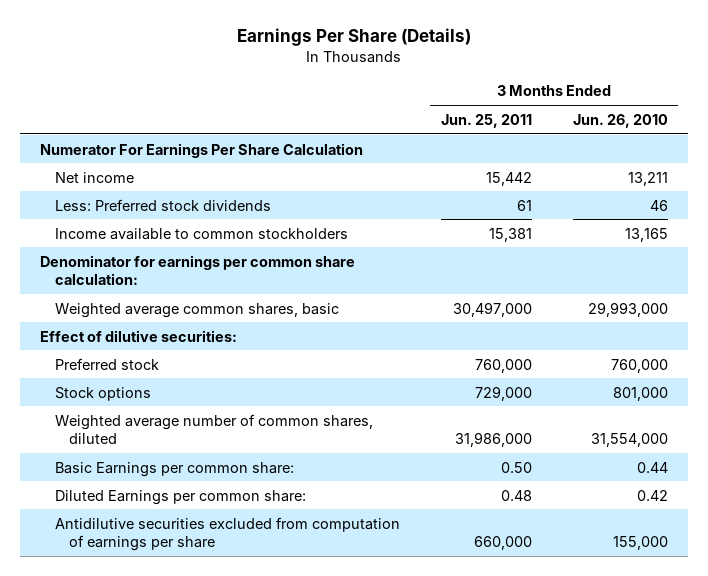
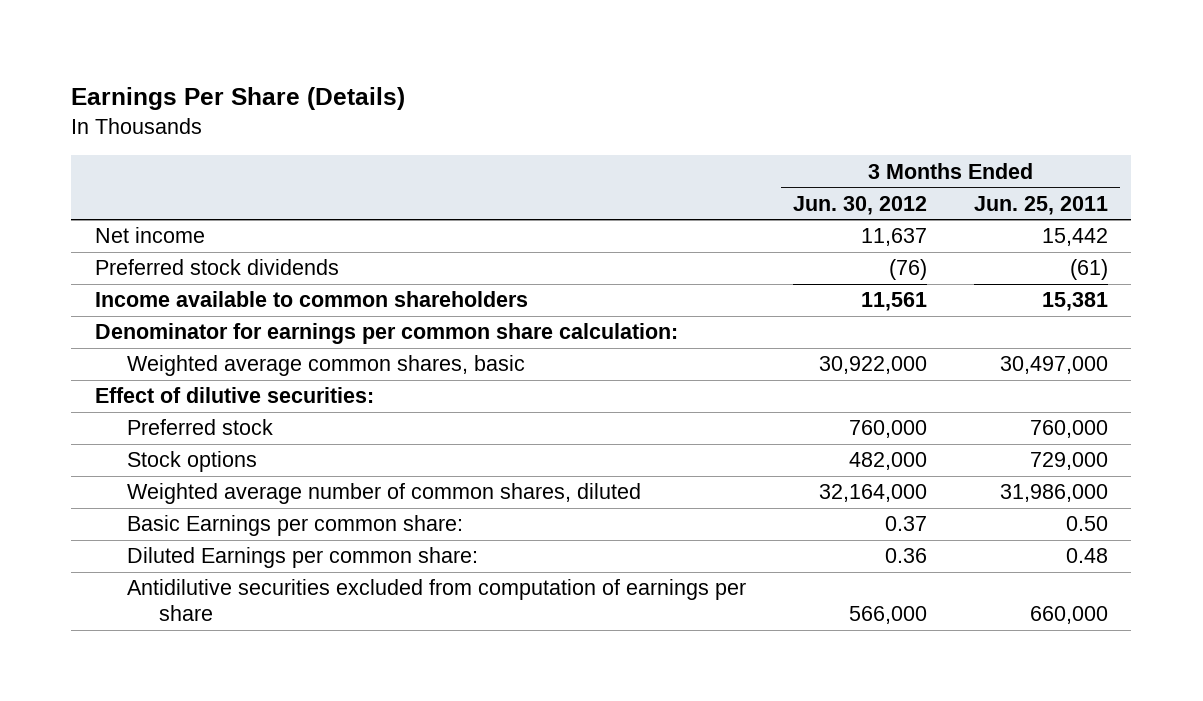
- | 3 Months Ended Jun. 25, 2011 | 3 Months Ended Jun. 26, 2010
+ | 3 Months Ended Jun. 30, 2012 | 3 Months Ended Jun. 25, 2011
- Numerator For Earnings Per Share Calculation
- Less: Preferred stock dividends | 61 | 46
- Income available to common stockholders | 15,381 | 13,165
+ Preferred stock dividends | (76) | (61)
+ Income available to common shareholders | 11,561 | 15,381

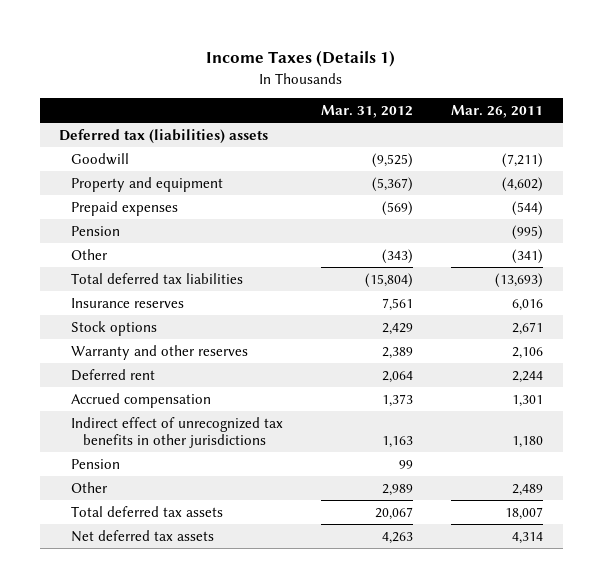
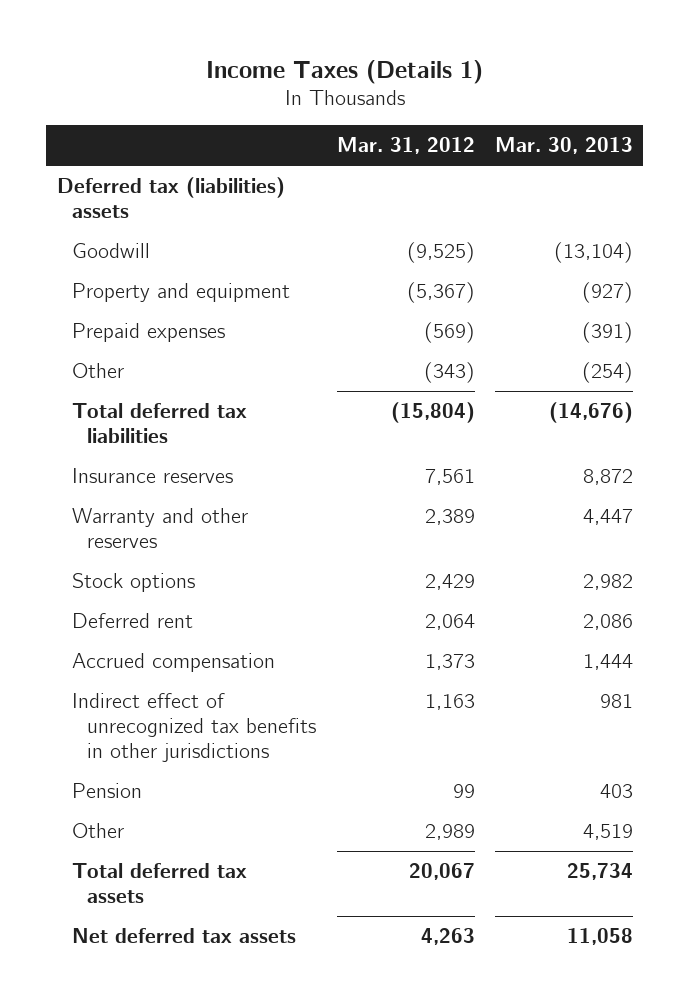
- | Mar. 31, 2012 | Mar. 26, 2011
+ | Mar. 31, 2012 | Mar. 30, 2013
- Pension | | (995)
moved down: Stock options | 2,429 | 2,982

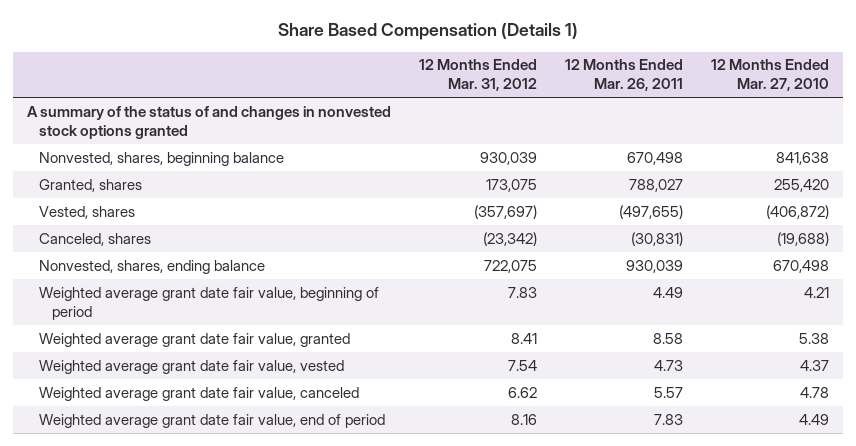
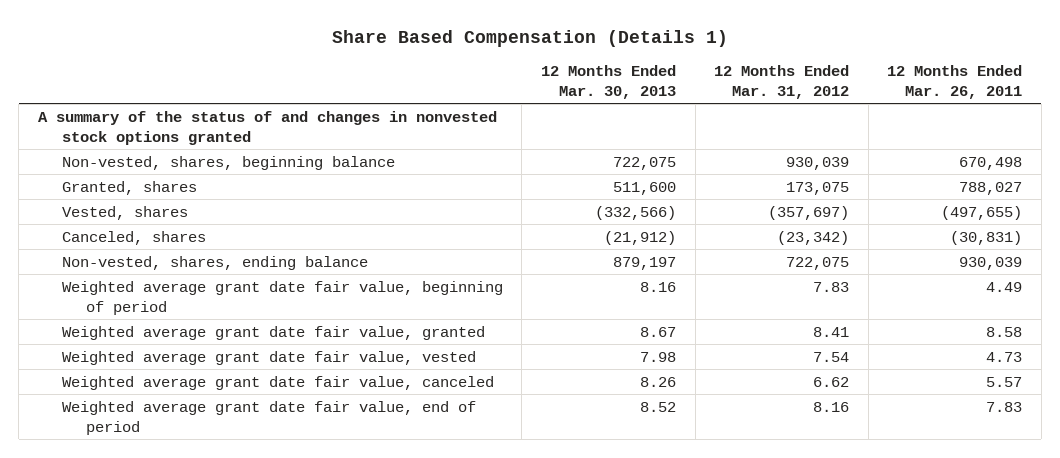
- | 12 Months Ended Mar. 31, 2012 | 12 Months Ended Mar. 26, 2011 | 12 Months Ended Mar. 27, 2010
+ | 12 Months Ended Mar. 30, 2013 | 12 Months Ended Mar. 31, 2012 | 12 Months Ended Mar. 26, 2011
- Nonvested, shares, beginning balance | 930,039 | 670,498 | 841,638
+ Non-vested, shares, beginning balance | 722,075 | 930,039 | 670,498
- Nonvested, shares, ending balance | 722,075 | 930,039 | 670,498
+ Non-vested, shares, ending balance | 879,197 | 722,075 | 930,039

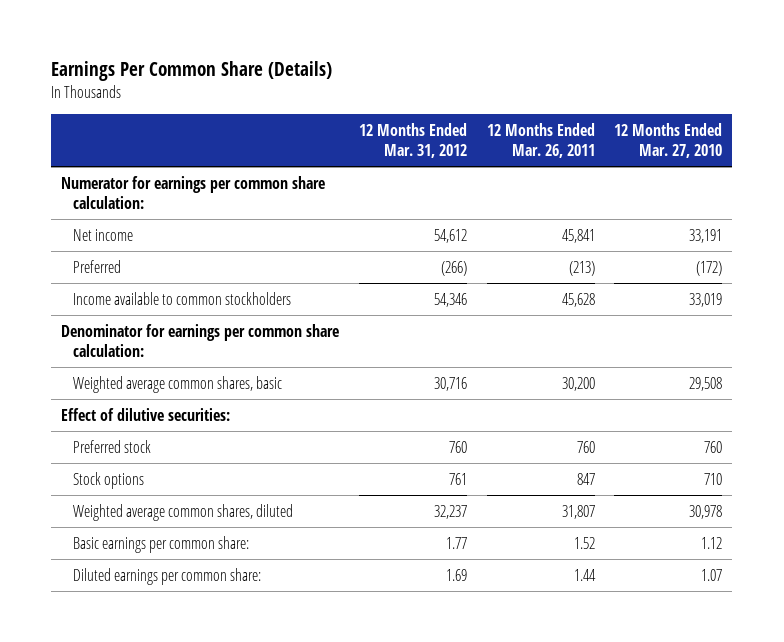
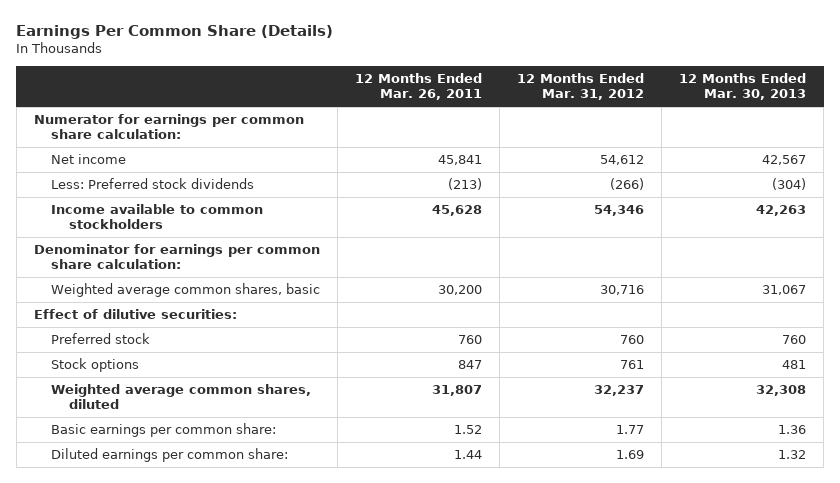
- | 12 Months Ended Mar. 31, 2012 | 12 Months Ended Mar. 26, 2011 | 12 Months Ended Mar. 27, 2010
+ | 12 Months Ended Mar. 26, 2011 | 12 Months Ended Mar. 31, 2012 | 12 Months Ended Mar. 30, 2013
- Preferred | (266) | (213) | (172)
+ Less: Preferred stock dividends | (213) | (266) | (304)

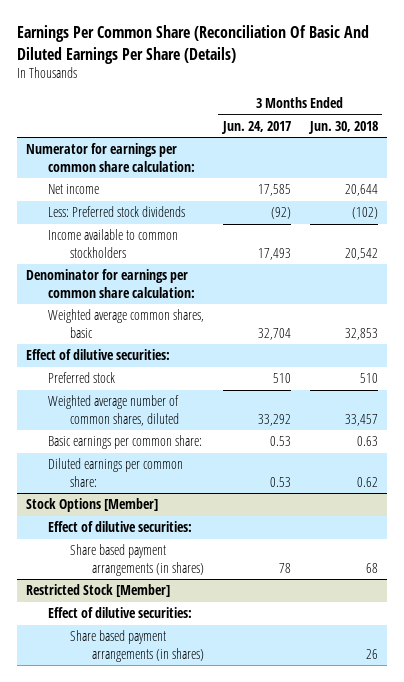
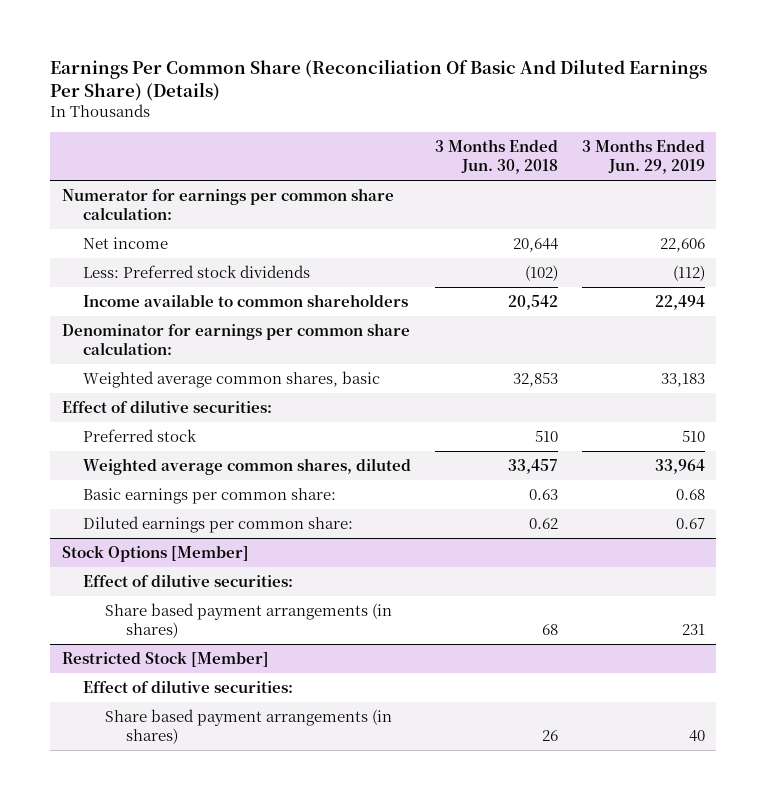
- Earnings Per Common Share (Reconciliation Of Basic And Diluted Earnings Per Share (Details)
+ Earnings Per Common Share (Reconciliation Of Basic And Diluted Earnings Per Share) (Details)
- | 3 Months Ended Jun. 24, 2017 | 3 Months Ended Jun. 30, 2018
+ | 3 Months Ended Jun. 30, 2018 | 3 Months Ended Jun. 29, 2019
- Income available to common stockholders | 17,493 | 20,542
+ Income available to common shareholders | 20,542 | 22,494
- Weighted average number of common shares, diluted | 33,292 | 33,457
+ Weighted average common shares, diluted | 33,457 | 33,964

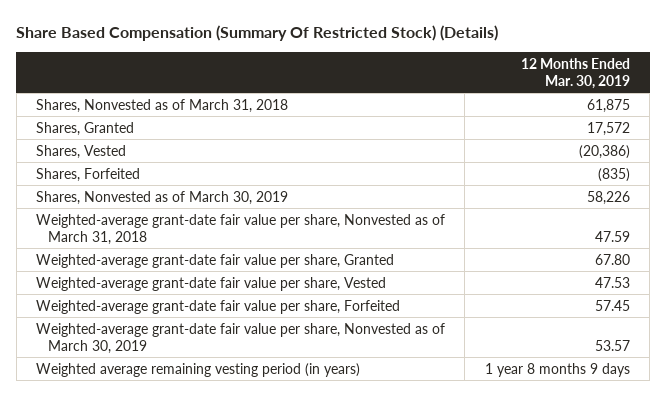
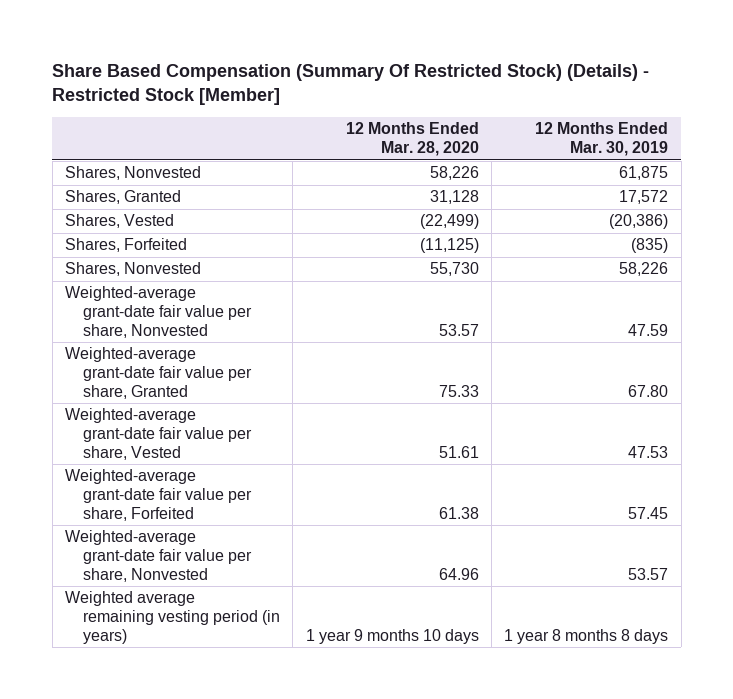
- Share Based Compensation (Summary Of Restricted Stock) (Details)
+ Share Based Compensation (Summary Of Restricted Stock) (Details) - Restricted Stock [Member]
- | 12 Months Ended Mar. 30, 2019
+ | 12 Months Ended Mar. 28, 2020 | 12 Months Ended Mar. 30, 2019
- Shares, Nonvested as of March 31, 2018 | 61,875
+ Shares, Nonvested | 58,226 | 61,875
- Shares, Nonvested as of March 30, 2019 | 58,226
- Weighted-average grant-date fair value per share, Nonvested as of March 31, 2018 | 47.59
+ Shares, Nonvested | 55,730 | 58,226
+ Weighted-average grant-date fair value per share, Nonvested | 53.57 | 47.59
- Weighted-average grant-date fair value per share, Nonvested as of March 30, 2019 | 53.57
- Weighted average remaining vesting period (in years) | 1 year 8 months 9 days
+ Weighted-average grant-date fair value per share, Nonvested | 64.96 | 53.57
+ Weighted average remaining vesting period (in years) | 1 year 9 months 10 days | 1 year 8 months 8 days

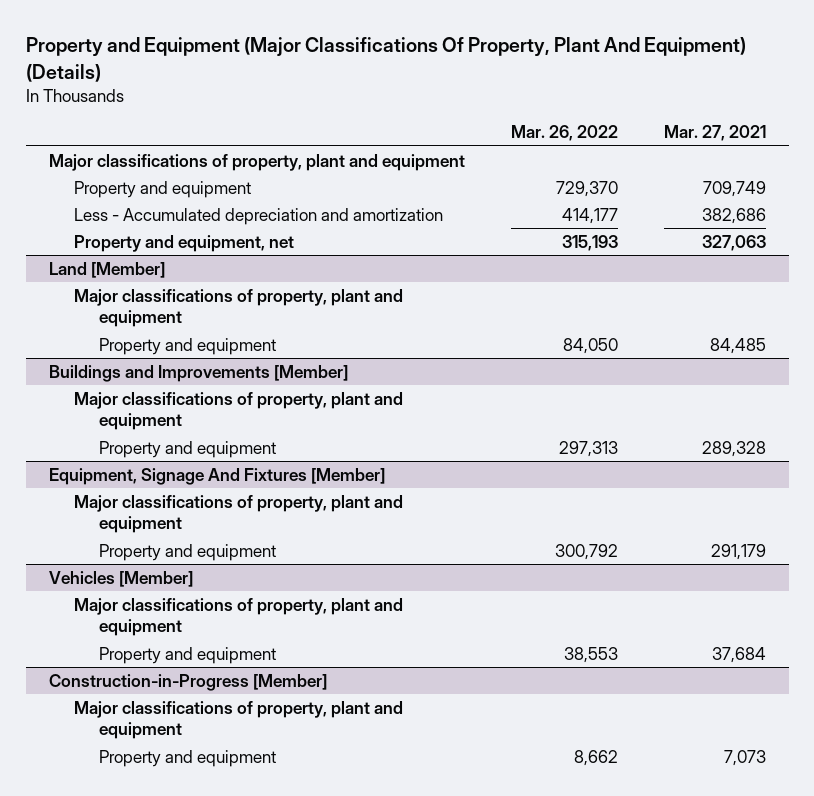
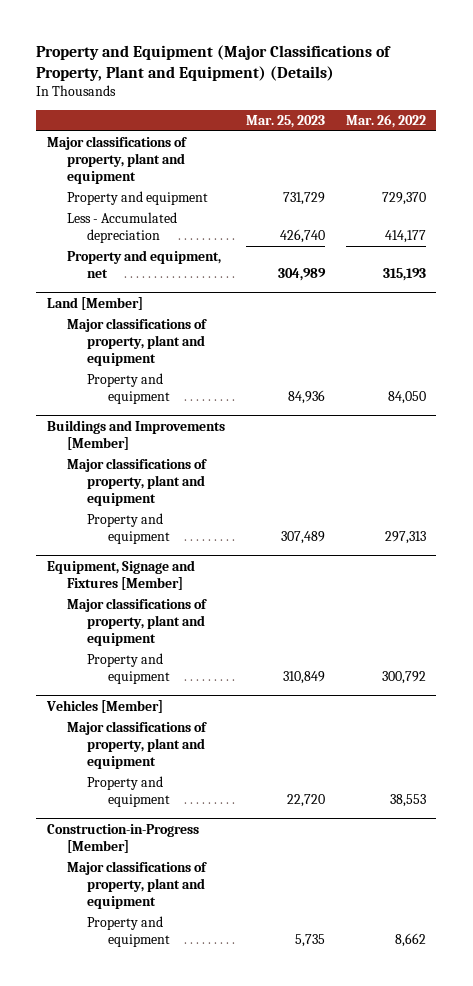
- Property and Equipment (Major Classifications Of Property, Plant And Equipment) (Details)
+ Property and Equipment (Major Classifications of Property, Plant and Equipment) (Details)
- | Mar. 26, 2022 | Mar. 27, 2021
+ | Mar. 25, 2023 | Mar. 26, 2022
- Less - Accumulated depreciation and amortization | 414,177 | 382,686
+ Less - Accumulated depreciation | 426,740 | 414,177
- Equipment, Signage And Fixtures [Member]
+ Equipment, Signage and Fixtures [Member]

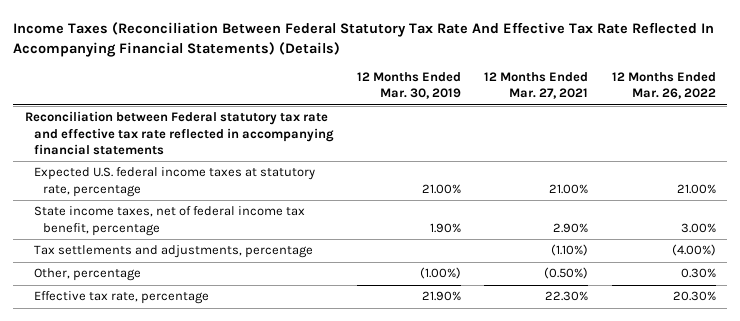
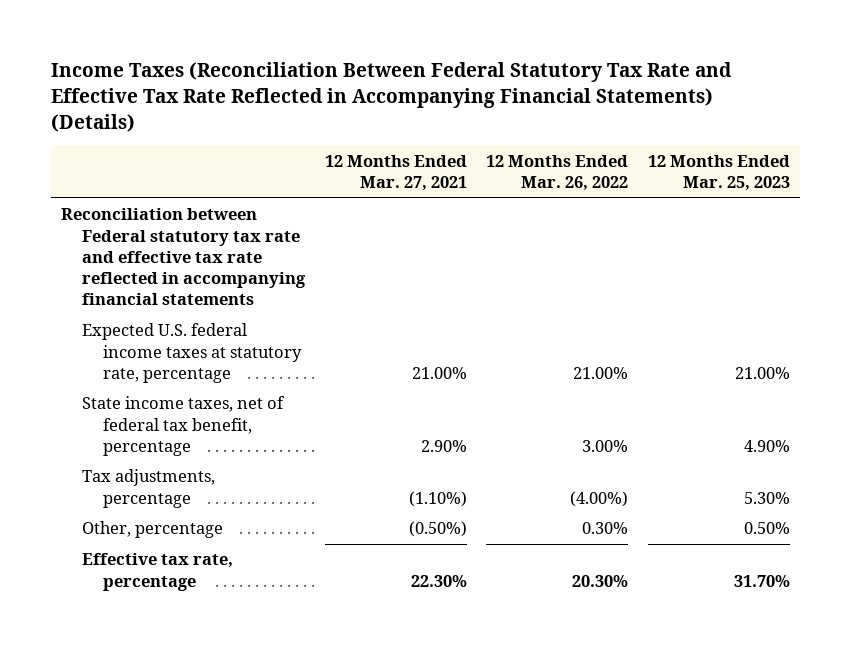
- Income Taxes (Reconciliation Between Federal Statutory Tax Rate And Effective Tax Rate Reflected In Accompanying Financial Statements) (Details)
+ Income Taxes (Reconciliation Between Federal Statutory Tax Rate and Effective Tax Rate Reflected in Accompanying Financial Statements) (Details)
- | 12 Months Ended Mar. 30, 2019 | 12 Months Ended Mar. 27, 2021 | 12 Months Ended Mar. 26, 2022
+ | 12 Months Ended Mar. 27, 2021 | 12 Months Ended Mar. 26, 2022 | 12 Months Ended Mar. 25, 2023
- State income taxes, net of federal income tax benefit, percentage | 1.90% | 2.90% | 3.00%
- Tax settlements and adjustments, percentage | | (1.10%) | (4.00%)
+ State income taxes, net of federal tax benefit, percentage | 2.90% | 3.00% | 4.90%
+ Tax adjustments, percentage | (1.10%) | (4.00%) | 5.30%

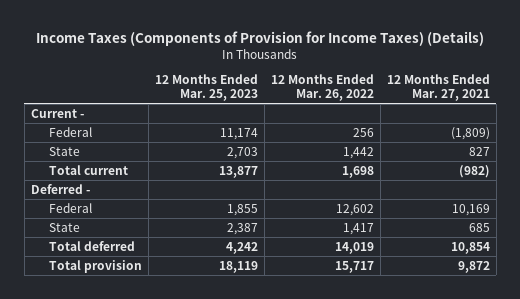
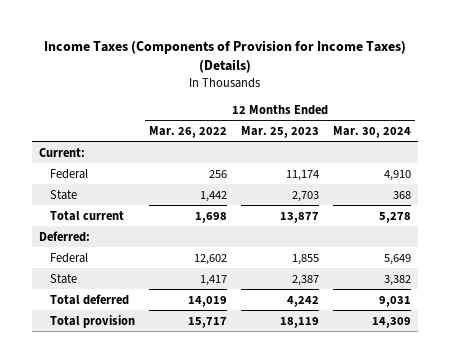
- | 12 Months Ended Mar. 25, 2023 | 12 Months Ended Mar. 26, 2022 | 12 Months Ended Mar. 27, 2021
+ | 12 Months Ended Mar. 26, 2022 | 12 Months Ended Mar. 25, 2023 | 12 Months Ended Mar. 30, 2024
- Current -
+ Current:
- Deferred -
+ Deferred:

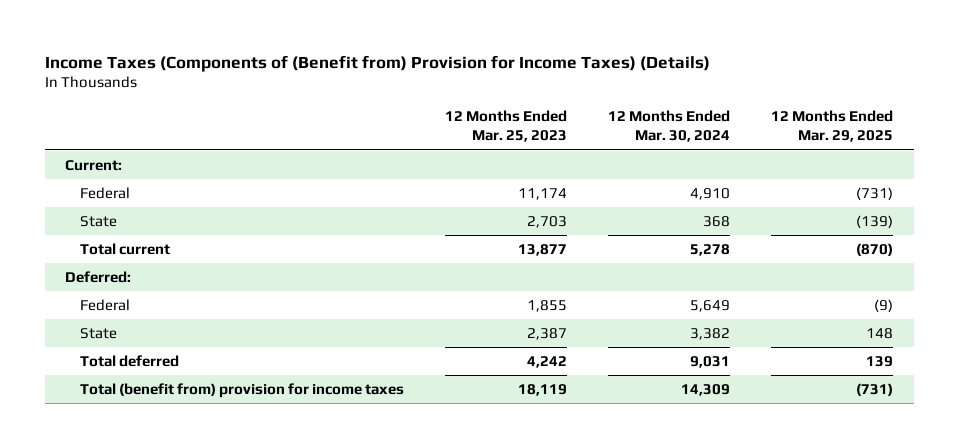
- Income Taxes (Components of Provision for Income Taxes) (Details)
+ Income Taxes (Components of (Benefit from) Provision for Income Taxes) (Details)
- | 12 Months Ended Mar. 26, 2022 | 12 Months Ended Mar. 25, 2023 | 12 Months Ended Mar. 30, 2024
+ | 12 Months Ended Mar. 25, 2023 | 12 Months Ended Mar. 30, 2024 | 12 Months Ended Mar. 29, 2025
- Total provision | 15,717 | 18,119 | 14,309
+ Total (benefit from) provision for income taxes | 18,119 | 14,309 | (731)

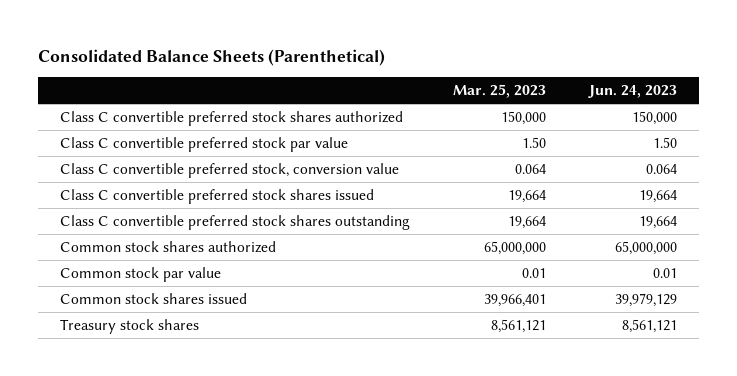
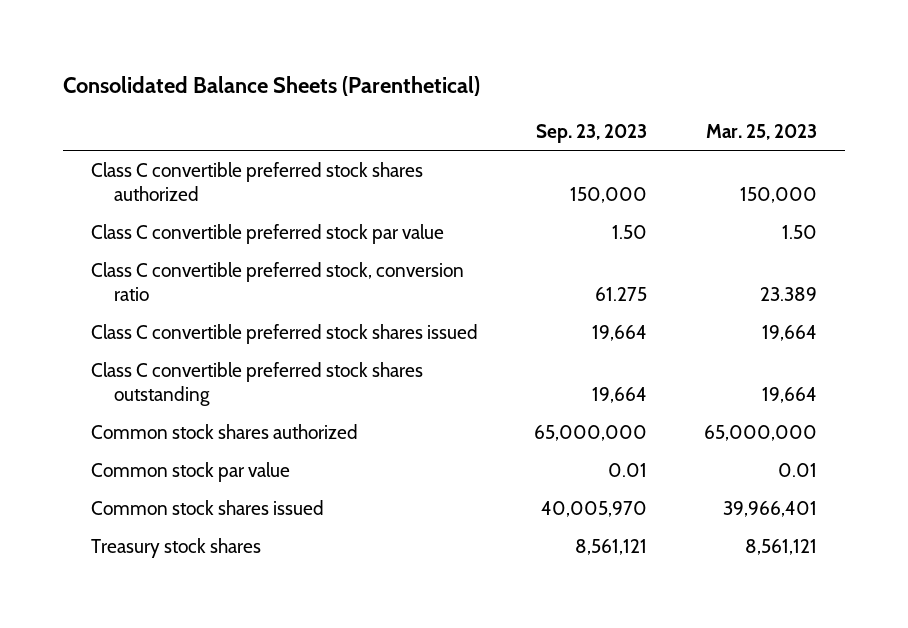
- | Mar. 25, 2023 | Jun. 24, 2023
+ | Sep. 23, 2023 | Mar. 25, 2023
- Class C convertible preferred stock, conversion value | 0.064 | 0.064
+ Class C convertible preferred stock, conversion ratio | 61.275 | 23.389

